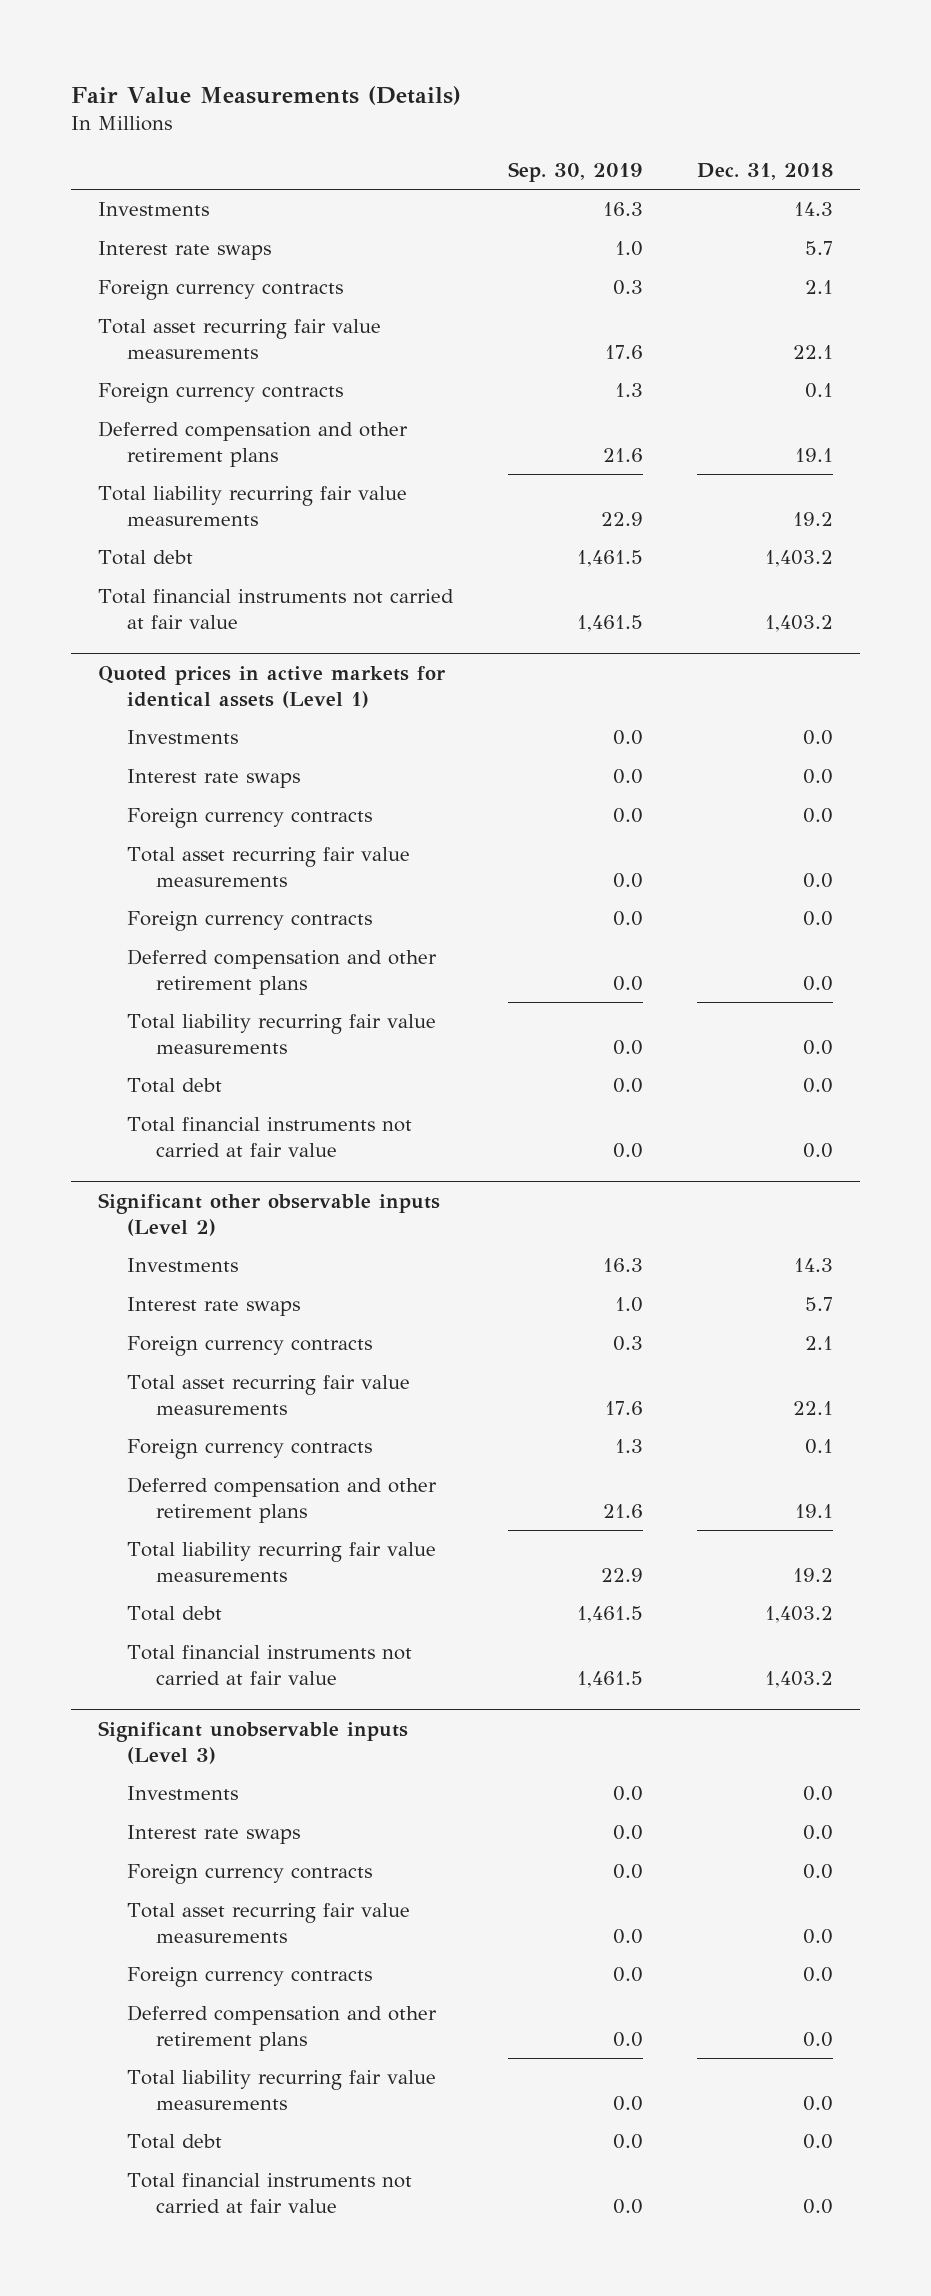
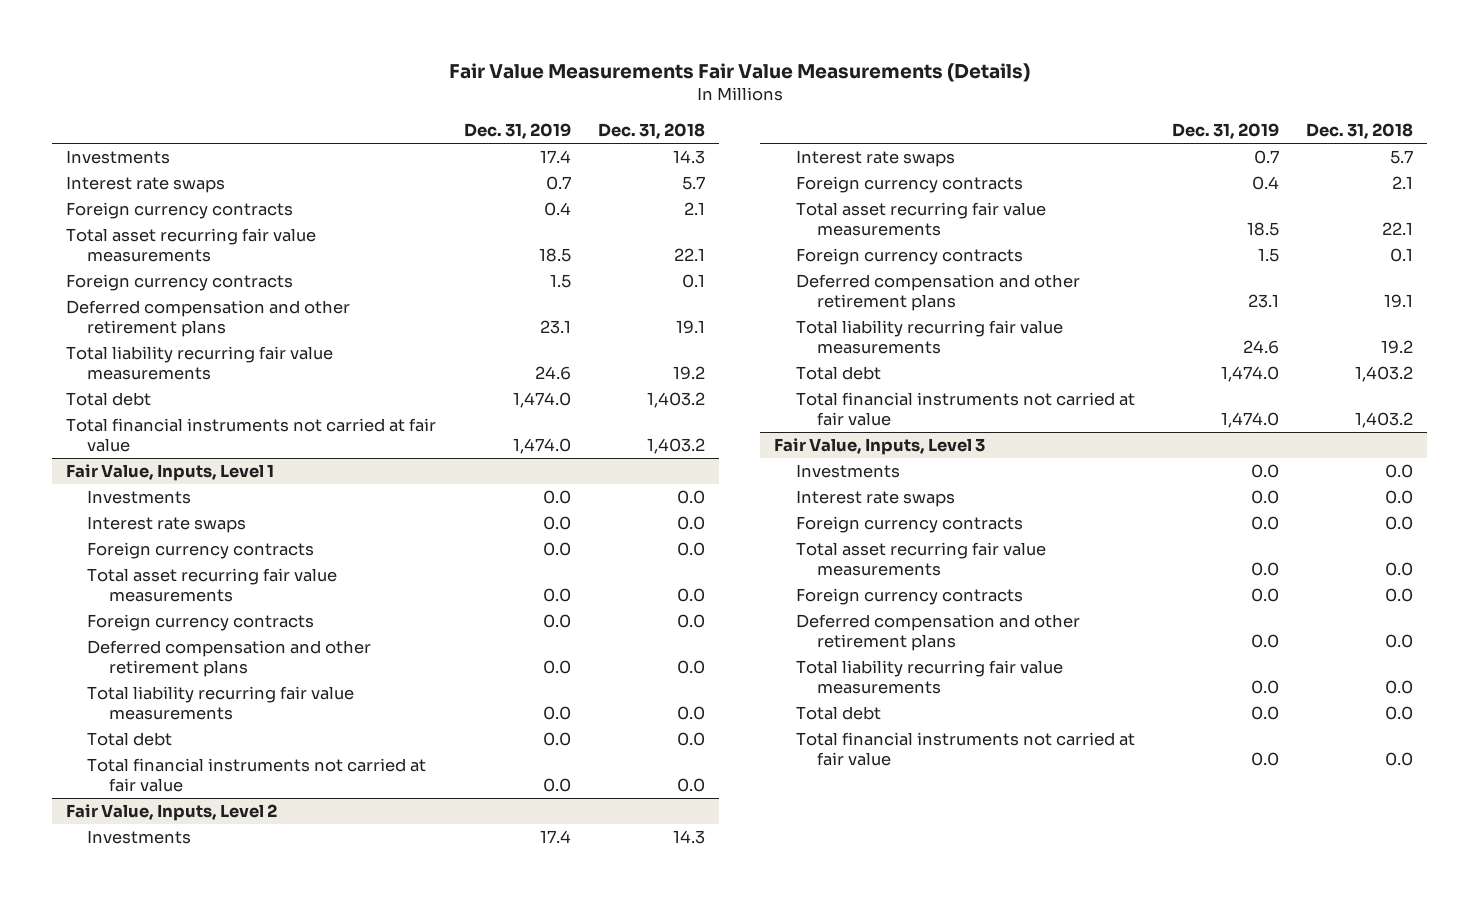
- Fair Value Measurements (Details)
+ Fair Value Measurements Fair Value Measurements (Details)
- | Sep. 30, 2019 | Dec. 31, 2018
+ | Dec. 31, 2019 | Dec. 31, 2018
- Quoted prices in active markets for identical assets (Level 1)
+ Fair Value, Inputs, Level 1
- Significant other observable inputs (Level 2)
+ Fair Value, Inputs, Level 2
- Significant unobservable inputs (Level 3)
+ Fair Value, Inputs, Level 3

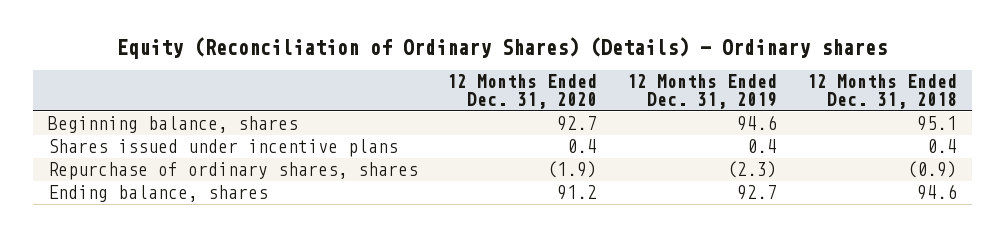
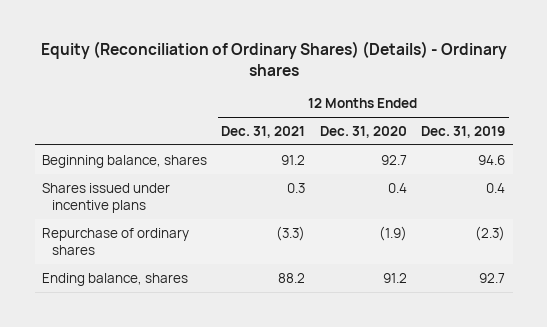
- | 12 Months Ended Dec. 31, 2020 | 12 Months Ended Dec. 31, 2019 | 12 Months Ended Dec. 31, 2018
+ | 12 Months Ended Dec. 31, 2021 | 12 Months Ended Dec. 31, 2020 | 12 Months Ended Dec. 31, 2019
- Repurchase of ordinary shares, shares | (1.9) | (2.3) | (0.9)
+ Repurchase of ordinary shares | (3.3) | (1.9) | (2.3)

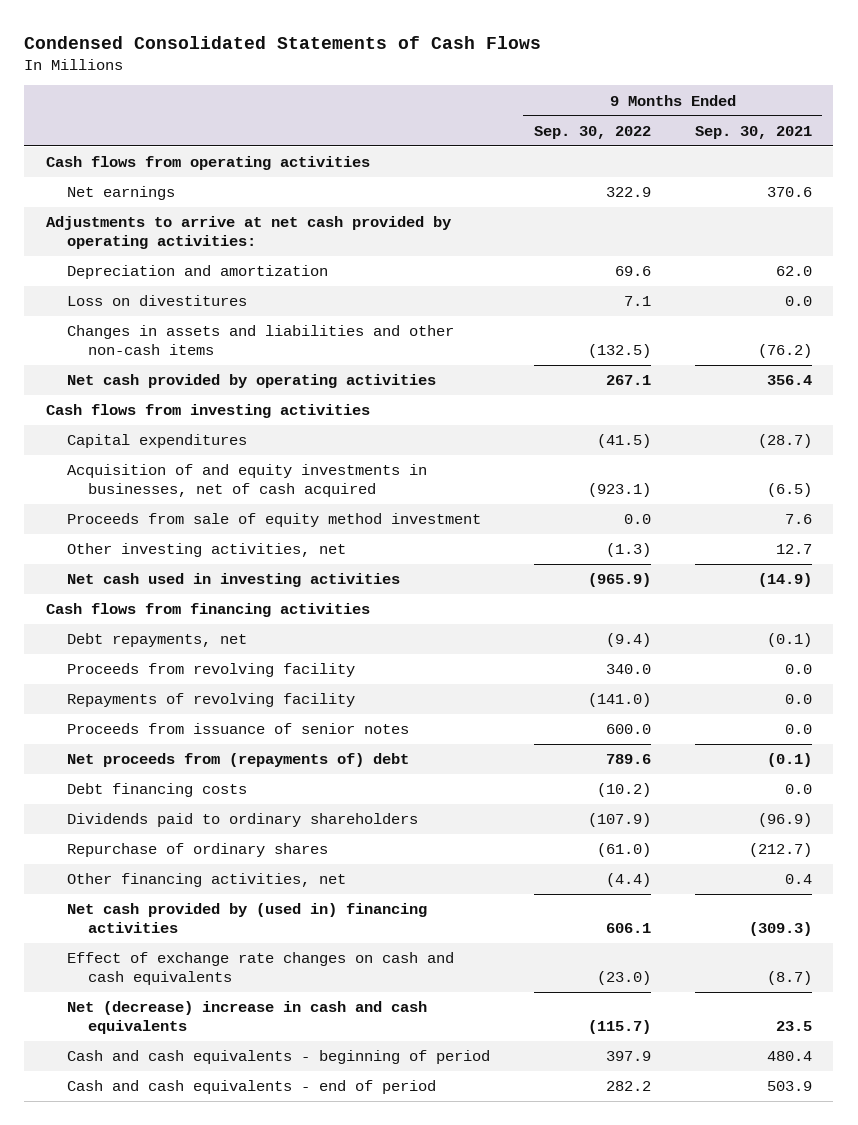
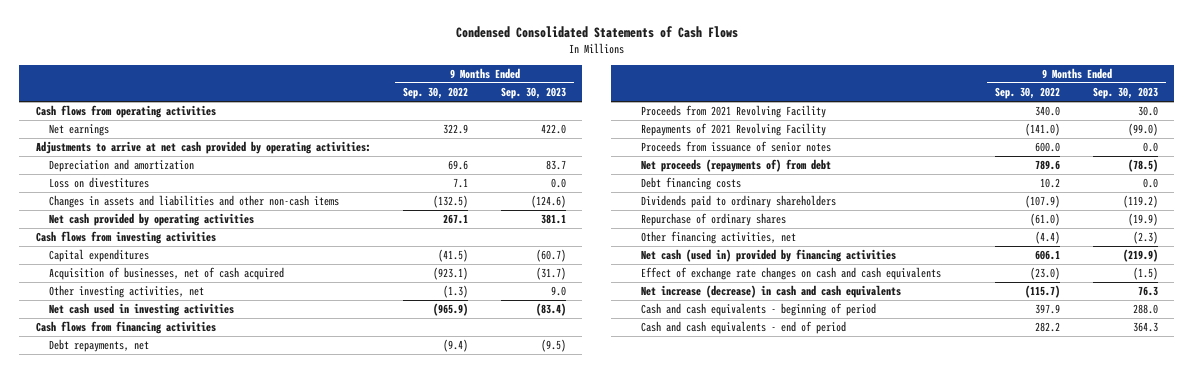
- | 9 Months Ended Sep. 30, 2022 | 9 Months Ended Sep. 30, 2021
+ | 9 Months Ended Sep. 30, 2022 | 9 Months Ended Sep. 30, 2023
- Acquisition of and equity investments in businesses, net of cash acquired | (923.1) | (6.5)
- Proceeds from sale of equity method investment | 0.0 | 7.6
+ Acquisition of businesses, net of cash acquired | (923.1) | (31.7)
- Proceeds from revolving facility | 340.0 | 0.0
- Repayments of revolving facility | (141.0) | 0.0
+ Proceeds from 2021 Revolving Facility | 340.0 | 30.0
+ Repayments of 2021 Revolving Facility | (141.0) | (99.0)
- Net proceeds from (repayments of) debt | 789.6 | (0.1)
- Debt financing costs | (10.2) | 0.0
+ Net proceeds (repayments of) from debt | 789.6 | (78.5)
+ Debt financing costs | 10.2 | 0.0
- Net cash provided by (used in) financing activities | 606.1 | (309.3)
+ Net cash (used in) provided by financing activities | 606.1 | (219.9)
- Net (decrease) increase in cash and cash equivalents | (115.7) | 23.5
+ Net increase (decrease) in cash and cash equivalents | (115.7) | 76.3

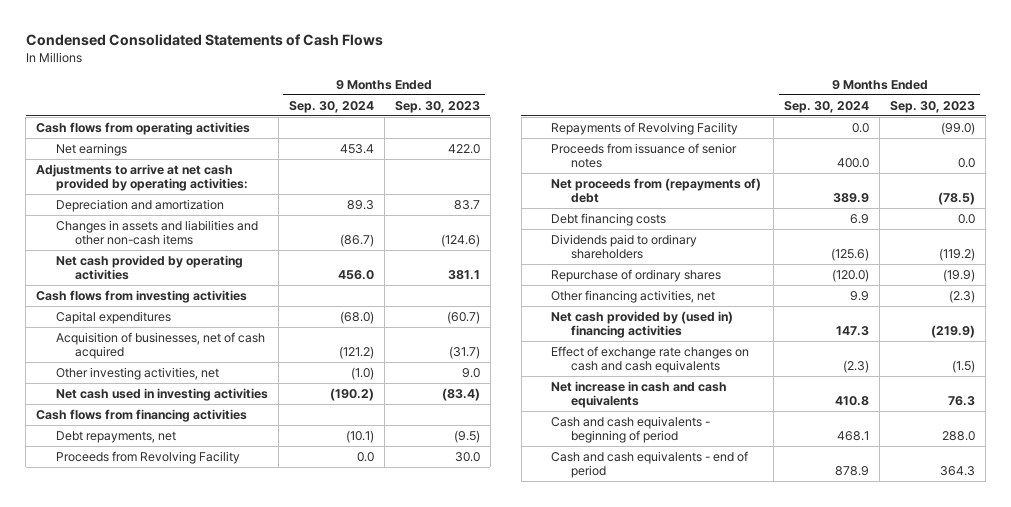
- | 9 Months Ended Sep. 30, 2022 | 9 Months Ended Sep. 30, 2023
+ | 9 Months Ended Sep. 30, 2024 | 9 Months Ended Sep. 30, 2023
- Loss on divestitures | 7.1 | 0.0
- Proceeds from 2021 Revolving Facility | 340.0 | 30.0
- Repayments of 2021 Revolving Facility | (141.0) | (99.0)
+ Proceeds from Revolving Facility | 0.0 | 30.0
+ Repayments of Revolving Facility | 0.0 | (99.0)
- Net proceeds (repayments of) from debt | 789.6 | (78.5)
+ Net proceeds from (repayments of) debt | 389.9 | (78.5)
- Net cash (used in) provided by financing activities | 606.1 | (219.9)
+ Net cash provided by (used in) financing activities | 147.3 | (219.9)
- Net increase (decrease) in cash and cash equivalents | (115.7) | 76.3
+ Net increase in cash and cash equivalents | 410.8 | 76.3

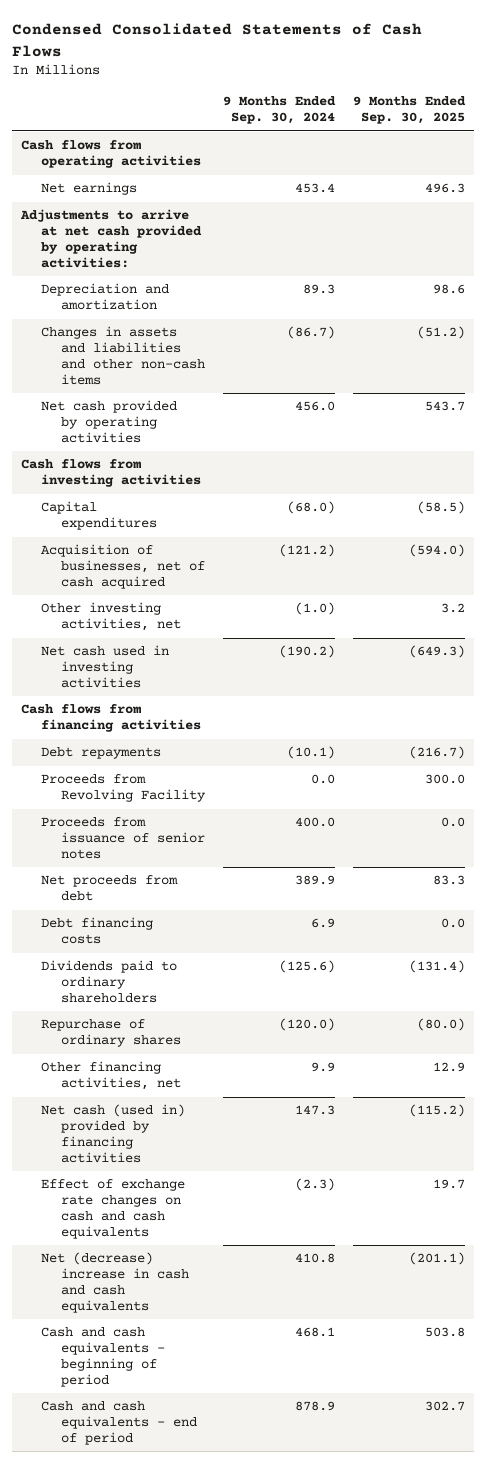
- | 9 Months Ended Sep. 30, 2024 | 9 Months Ended Sep. 30, 2023
+ | 9 Months Ended Sep. 30, 2024 | 9 Months Ended Sep. 30, 2025
- Debt repayments, net | (10.1) | (9.5)
+ Debt repayments | (10.1) | (216.7)
- Repayments of Revolving Facility | 0.0 | (99.0)
- Net proceeds from (repayments of) debt | 389.9 | (78.5)
+ Net proceeds from debt | 389.9 | 83.3
- Net cash provided by (used in) financing activities | 147.3 | (219.9)
+ Net cash (used in) provided by financing activities | 147.3 | (115.2)
- Net increase in cash and cash equivalents | 410.8 | 76.3
+ Net (decrease) increase in cash and cash equivalents | 410.8 | (201.1)

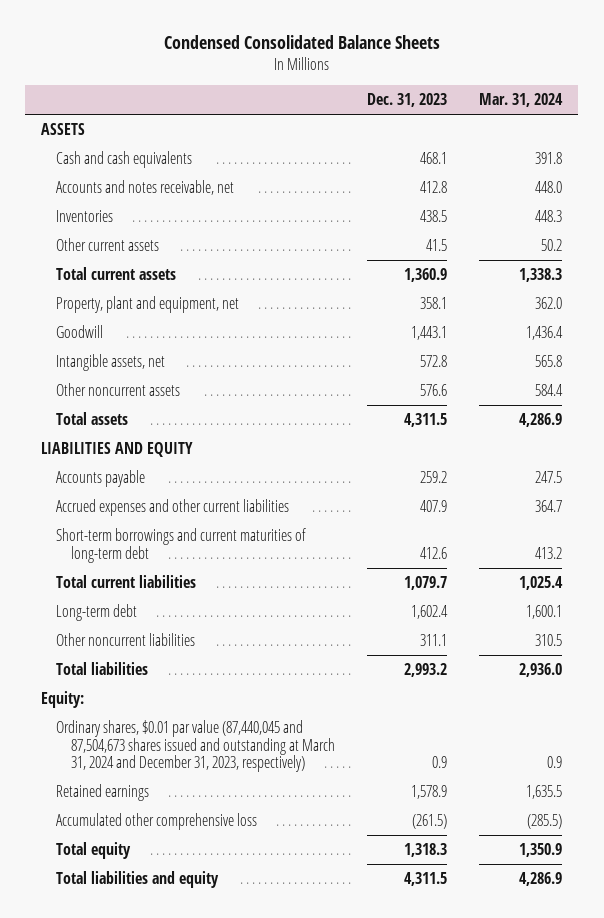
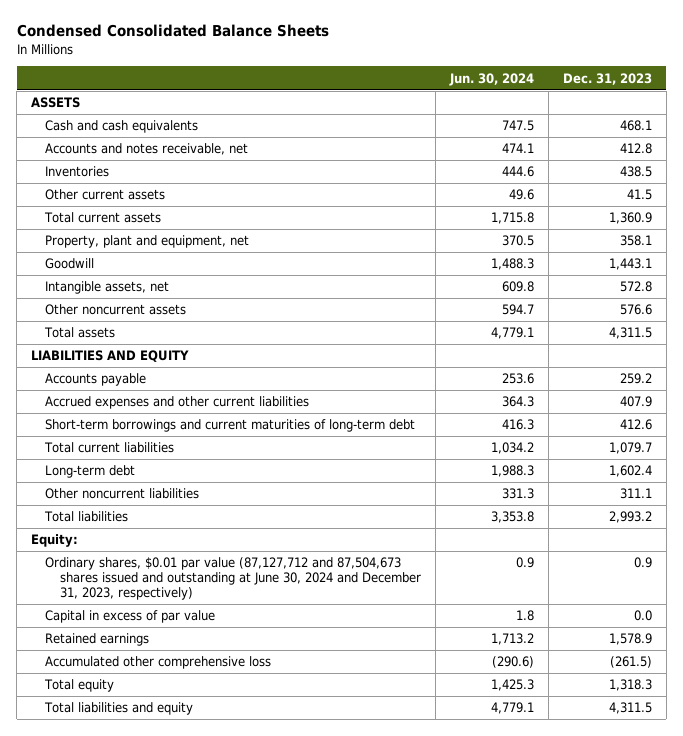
- | Dec. 31, 2023 | Mar. 31, 2024
+ | Jun. 30, 2024 | Dec. 31, 2023
- Ordinary shares, $0.01 par value (87,440,045 and 87,504,673 shares issued and outstanding at March 31, 2024 and December 31, 2023, respectively) | 0.9 | 0.9
+ Ordinary shares, $0.01 par value (87,127,712 and 87,504,673 shares issued and outstanding at June 30, 2024 and December 31, 2023, respectively) | 0.9 | 0.9
+ Capital in excess of par value | 1.8 | 0.0

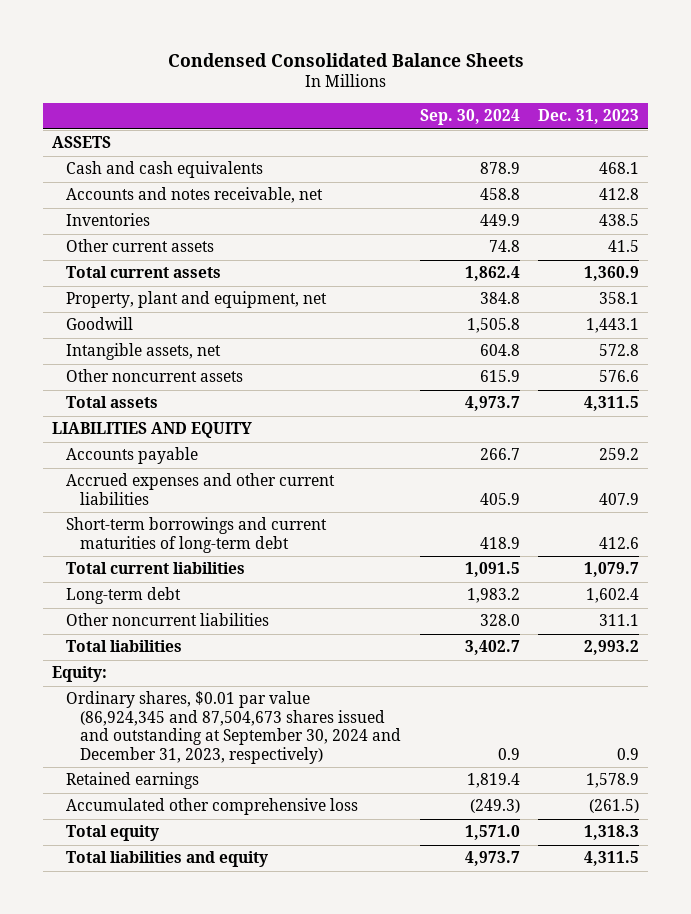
- | Jun. 30, 2024 | Dec. 31, 2023
+ | Sep. 30, 2024 | Dec. 31, 2023
- Ordinary shares, $0.01 par value (87,127,712 and 87,504,673 shares issued and outstanding at June 30, 2024 and December 31, 2023, respectively) | 0.9 | 0.9
- Capital in excess of par value | 1.8 | 0.0
+ Ordinary shares, $0.01 par value (86,924,345 and 87,504,673 shares issued and outstanding at September 30, 2024 and December 31, 2023, respectively) | 0.9 | 0.9

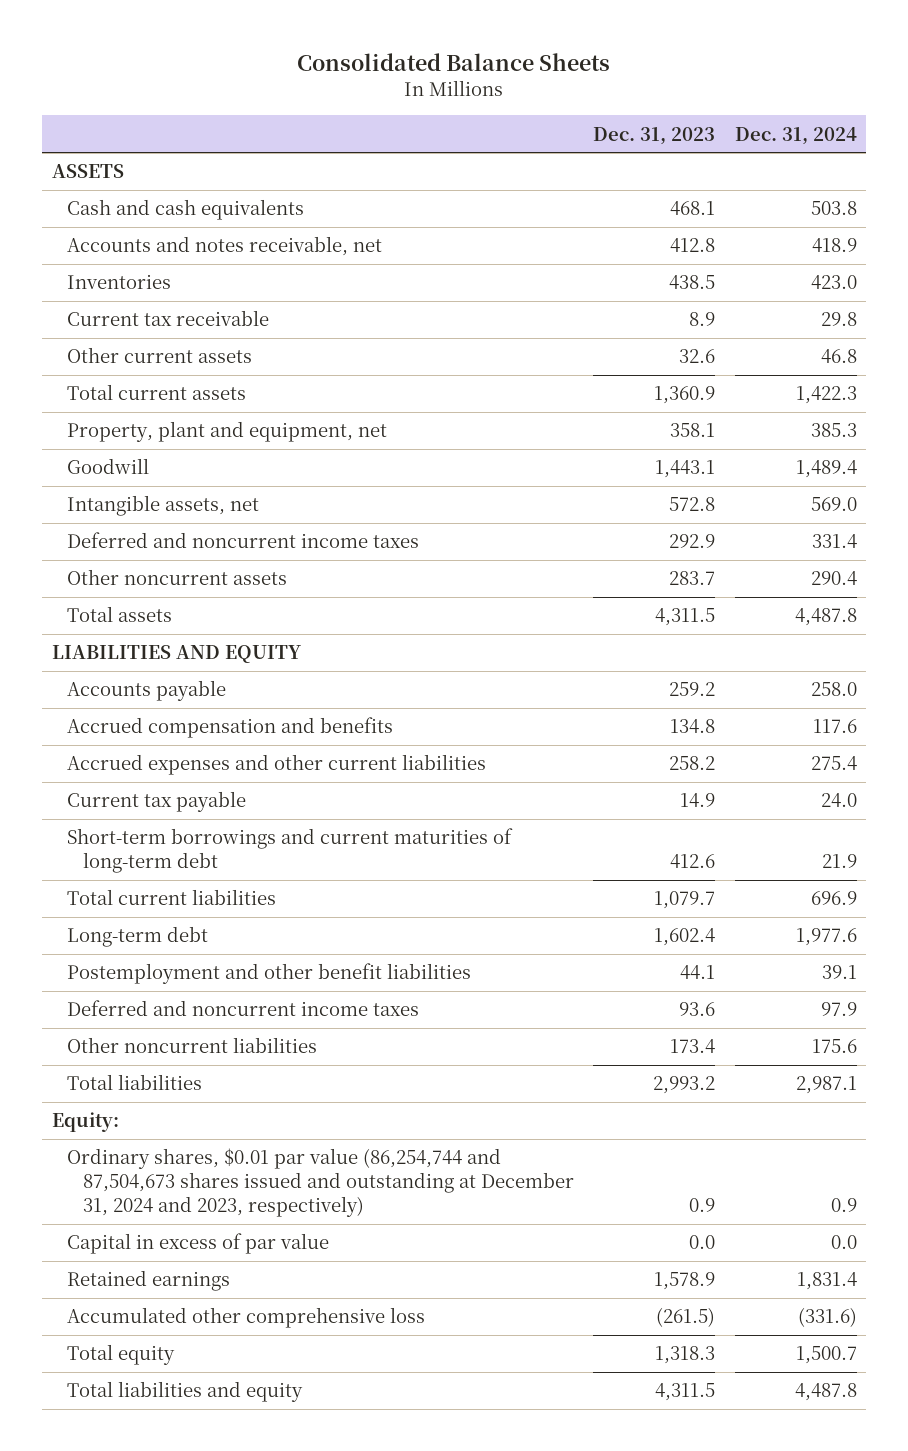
- Condensed Consolidated Balance Sheets
+ Consolidated Balance Sheets
- | Sep. 30, 2024 | Dec. 31, 2023
+ | Dec. 31, 2023 | Dec. 31, 2024
- Other current assets | 74.8 | 41.5
+ Current tax receivable | 8.9 | 29.8
+ Other current assets | 32.6 | 46.8
- Other noncurrent assets | 615.9 | 576.6
+ Deferred and noncurrent income taxes | 292.9 | 331.4
+ Other noncurrent assets | 283.7 | 290.4
- Accrued expenses and other current liabilities | 405.9 | 407.9
+ Accrued compensation and benefits | 134.8 | 117.6
+ Accrued expenses and other current liabilities | 258.2 | 275.4
+ Current tax payable | 14.9 | 24.0
- Other noncurrent liabilities | 328.0 | 311.1
+ Postemployment and other benefit liabilities | 44.1 | 39.1
+ Deferred and noncurrent income taxes | 93.6 | 97.9
+ Other noncurrent liabilities | 173.4 | 175.6
- Ordinary shares, $0.01 par value (86,924,345 and 87,504,673 shares issued and outstanding at September 30, 2024 and December 31, 2023, respectively) | 0.9 | 0.9
+ Ordinary shares, $0.01 par value (86,254,744 and 87,504,673 shares issued and outstanding at December 31, 2024 and 2023, respectively) | 0.9 | 0.9
+ Capital in excess of par value | 0.0 | 0.0

